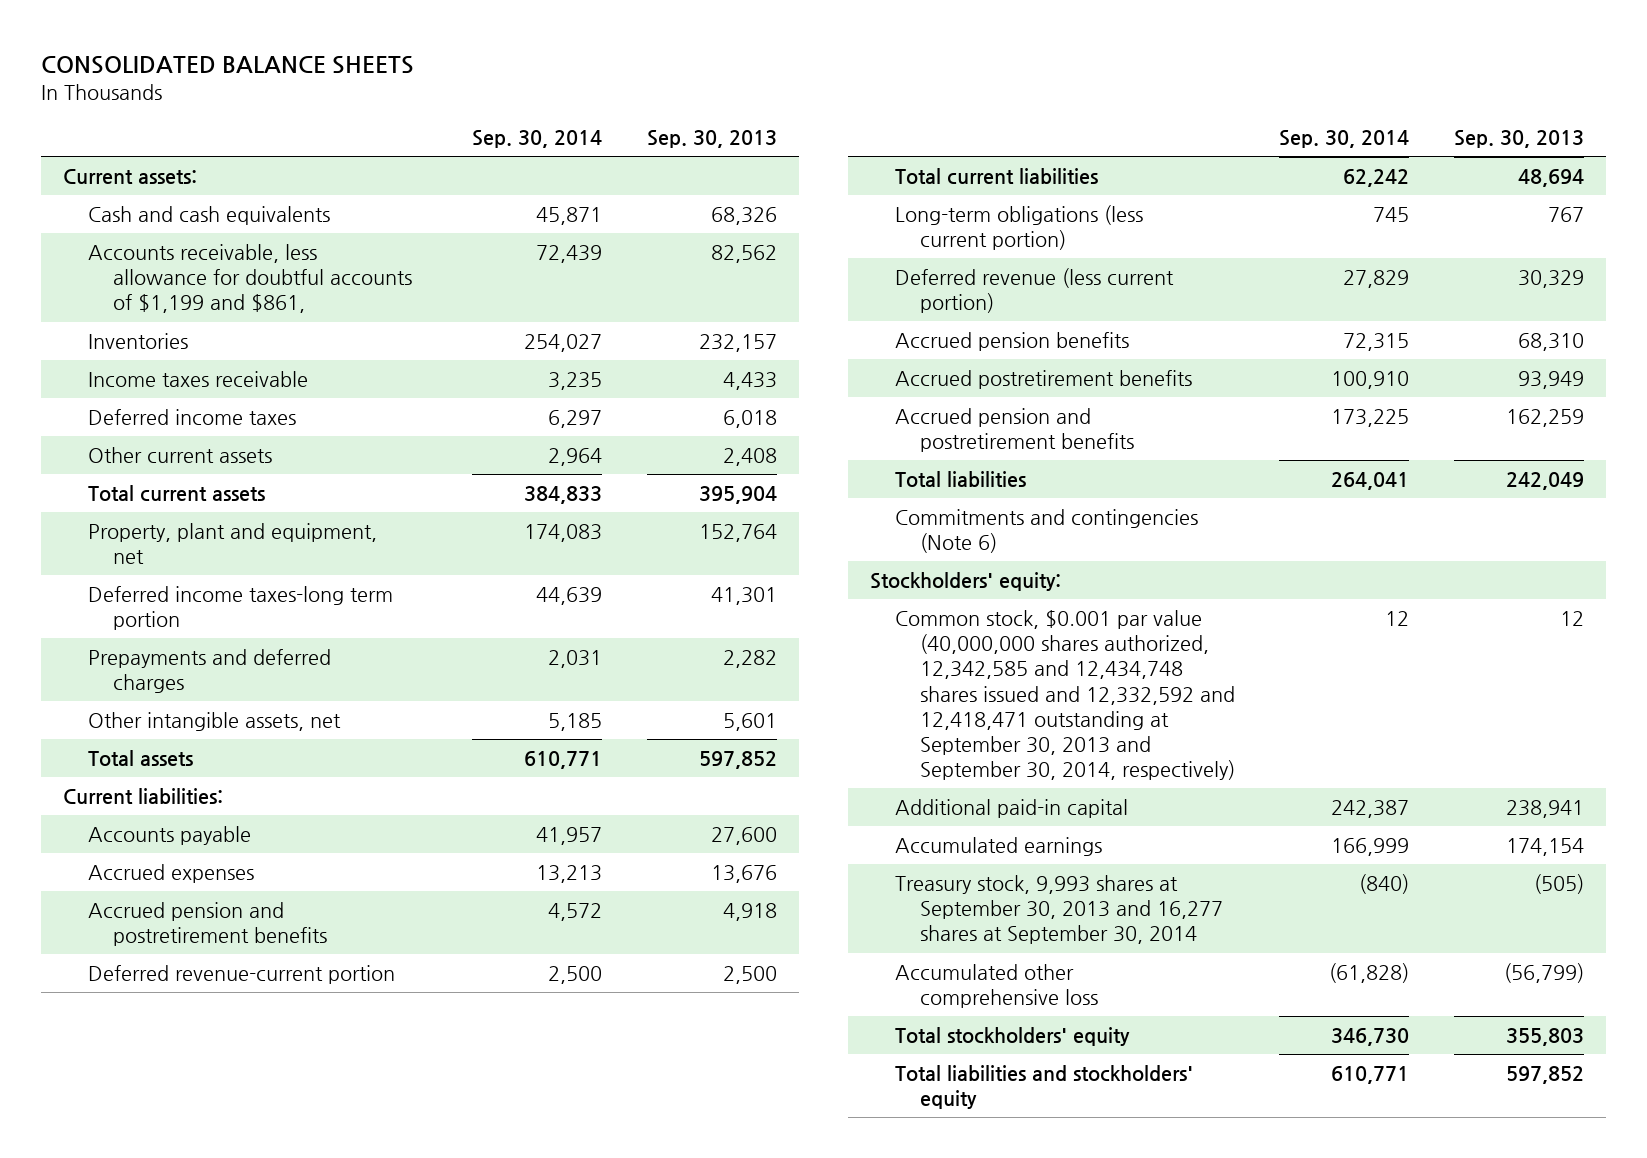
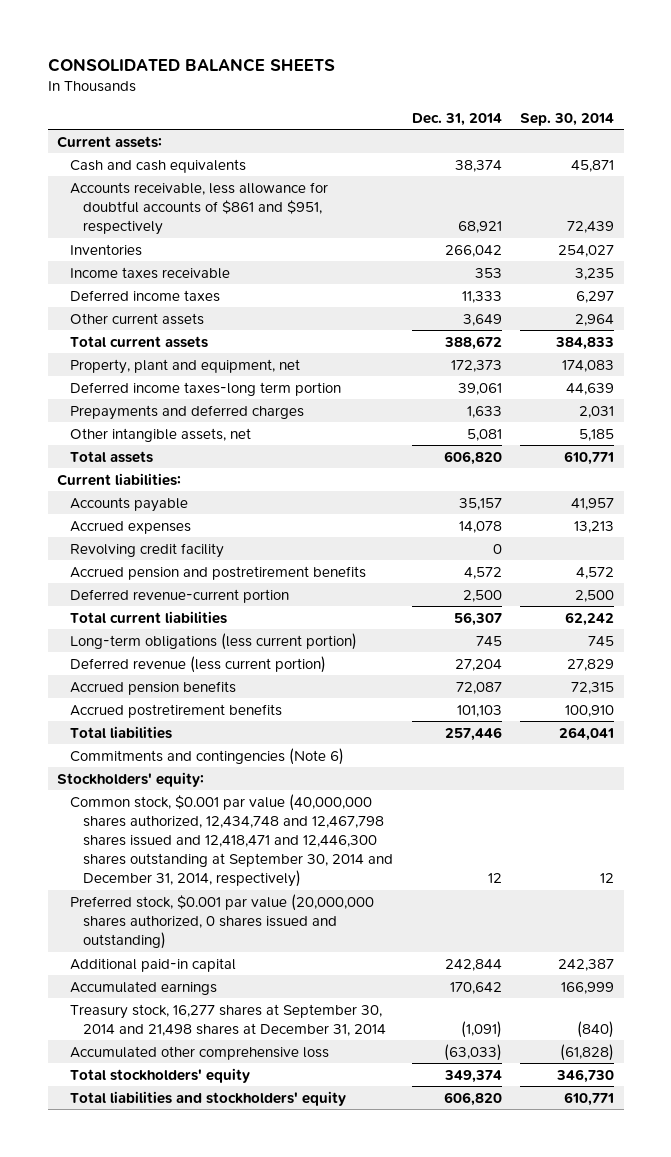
- | Sep. 30, 2014 | Sep. 30, 2013
+ | Dec. 31, 2014 | Sep. 30, 2014
- Accounts receivable, less allowance for doubtful accounts of $1,199 and $861, | 72,439 | 82,562
+ Accounts receivable, less allowance for doubtful accounts of $861 and $951, respectively | 68,921 | 72,439
+ Revolving credit facility | 0 |
- Accrued pension and postretirement benefits | 173,225 | 162,259
- Common stock, $0.001 par value (40,000,000 shares authorized, 12,342,585 and 12,434,748 shares issued and 12,332,592 and 12,418,471 outstanding at September 30, 2013 and September 30, 2014, respectively) | 12 | 12
+ Common stock, $0.001 par value (40,000,000 shares authorized, 12,434,748 and 12,467,798 shares issued and 12,418,471 and 12,446,300 shares outstanding at September 30, 2014 and December 31, 2014, respectively) | 12 | 12
+ Preferred stock, $0.001 par value (20,000,000 shares authorized, 0 shares issued and outstanding)
- Treasury stock, 9,993 shares at September 30, 2013 and 16,277 shares at September 30, 2014 | (840) | (505)
+ Treasury stock, 16,277 shares at September 30, 2014 and 21,498 shares at December 31, 2014 | (1,091) | (840)

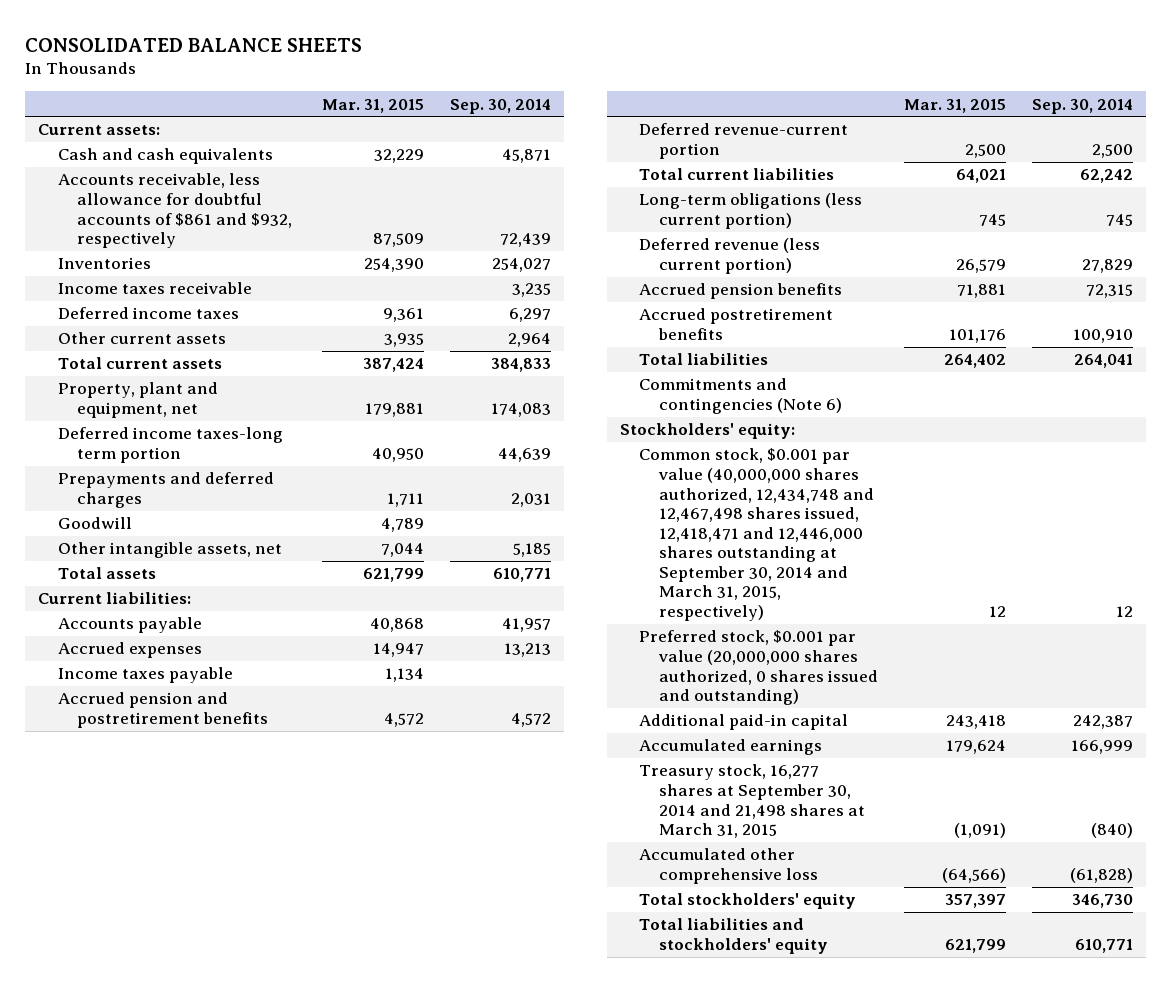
- | Dec. 31, 2014 | Sep. 30, 2014
+ | Mar. 31, 2015 | Sep. 30, 2014
- Accounts receivable, less allowance for doubtful accounts of $861 and $951, respectively | 68,921 | 72,439
+ Accounts receivable, less allowance for doubtful accounts of $861 and $932, respectively | 87,509 | 72,439
+ Goodwill | 4,789 |
- Revolving credit facility | 0 |
+ Income taxes payable | 1,134 |
- Common stock, $0.001 par value (40,000,000 shares authorized, 12,434,748 and 12,467,798 shares issued and 12,418,471 and 12,446,300 shares outstanding at September 30, 2014 and December 31, 2014, respectively) | 12 | 12
+ Common stock, $0.001 par value (40,000,000 shares authorized, 12,434,748 and 12,467,498 shares issued, 12,418,471 and 12,446,000 shares outstanding at September 30, 2014 and March 31, 2015, respectively) | 12 | 12
- Treasury stock, 16,277 shares at September 30, 2014 and 21,498 shares at December 31, 2014 | (1,091) | (840)
+ Treasury stock, 16,277 shares at September 30, 2014 and 21,498 shares at March 31, 2015 | (1,091) | (840)

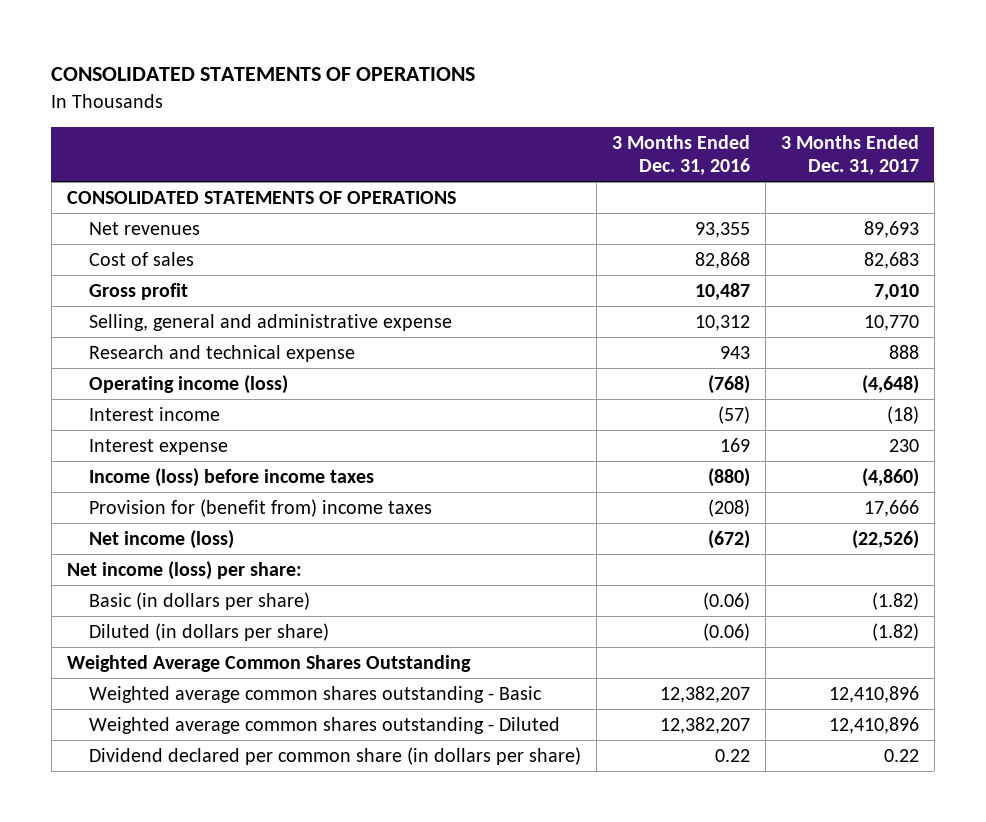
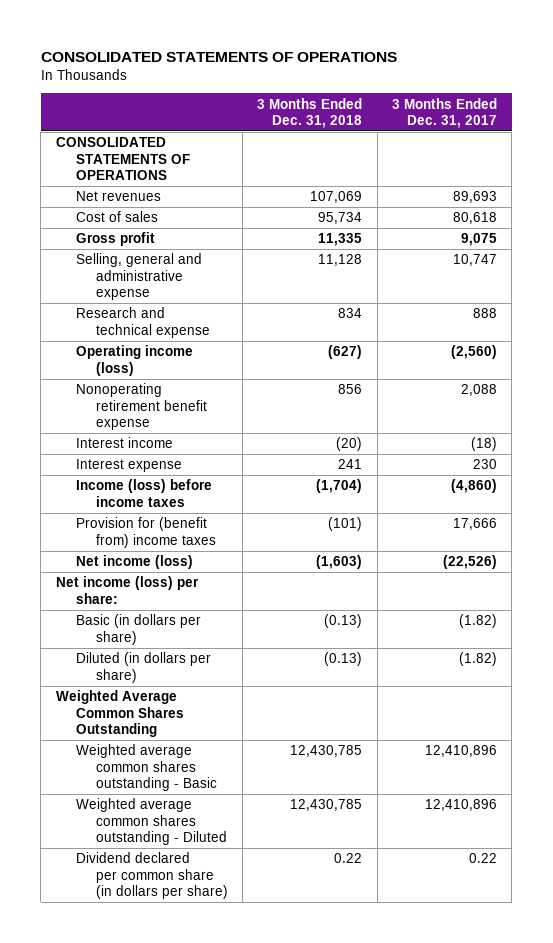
- | 3 Months Ended Dec. 31, 2016 | 3 Months Ended Dec. 31, 2017
+ | 3 Months Ended Dec. 31, 2018 | 3 Months Ended Dec. 31, 2017
- Cost of sales | 82,868 | 82,683
- Gross profit | 10,487 | 7,010
- Selling, general and administrative expense | 10,312 | 10,770
+ Cost of sales | 95,734 | 80,618
+ Gross profit | 11,335 | 9,075
+ Selling, general and administrative expense | 11,128 | 10,747
- Operating income (loss) | (768) | (4,648)
+ Operating income (loss) | (627) | (2,560)
+ Nonoperating retirement benefit expense | 856 | 2,088

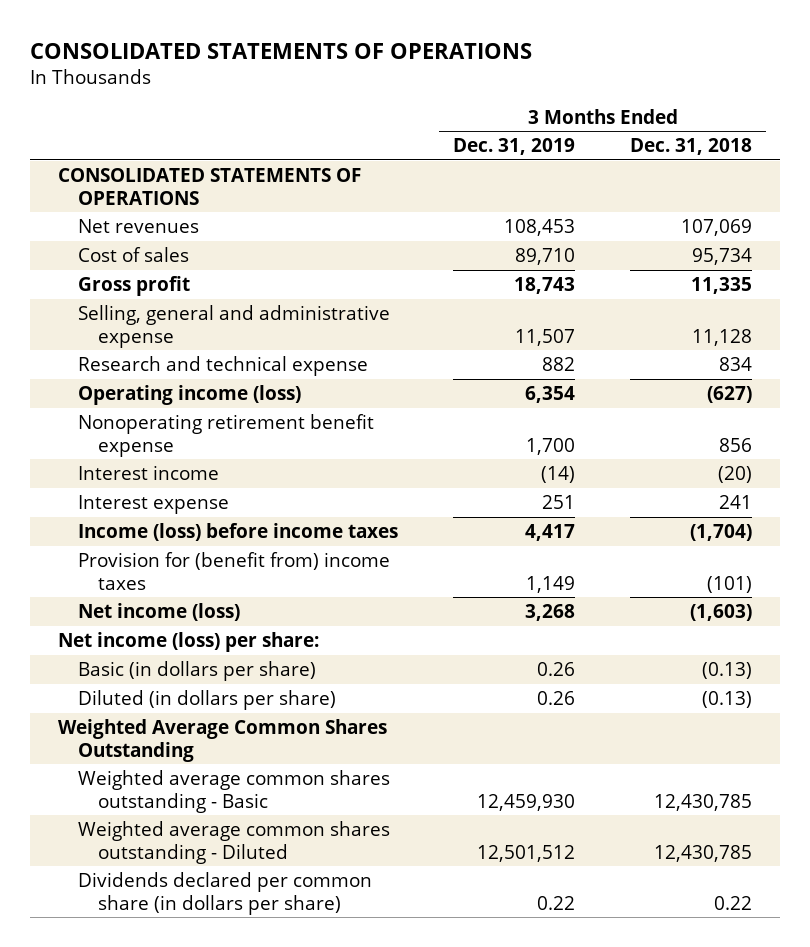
- | 3 Months Ended Dec. 31, 2018 | 3 Months Ended Dec. 31, 2017
+ | 3 Months Ended Dec. 31, 2019 | 3 Months Ended Dec. 31, 2018
- Dividend declared per common share (in dollars per share) | 0.22 | 0.22
+ Dividends declared per common share (in dollars per share) | 0.22 | 0.22

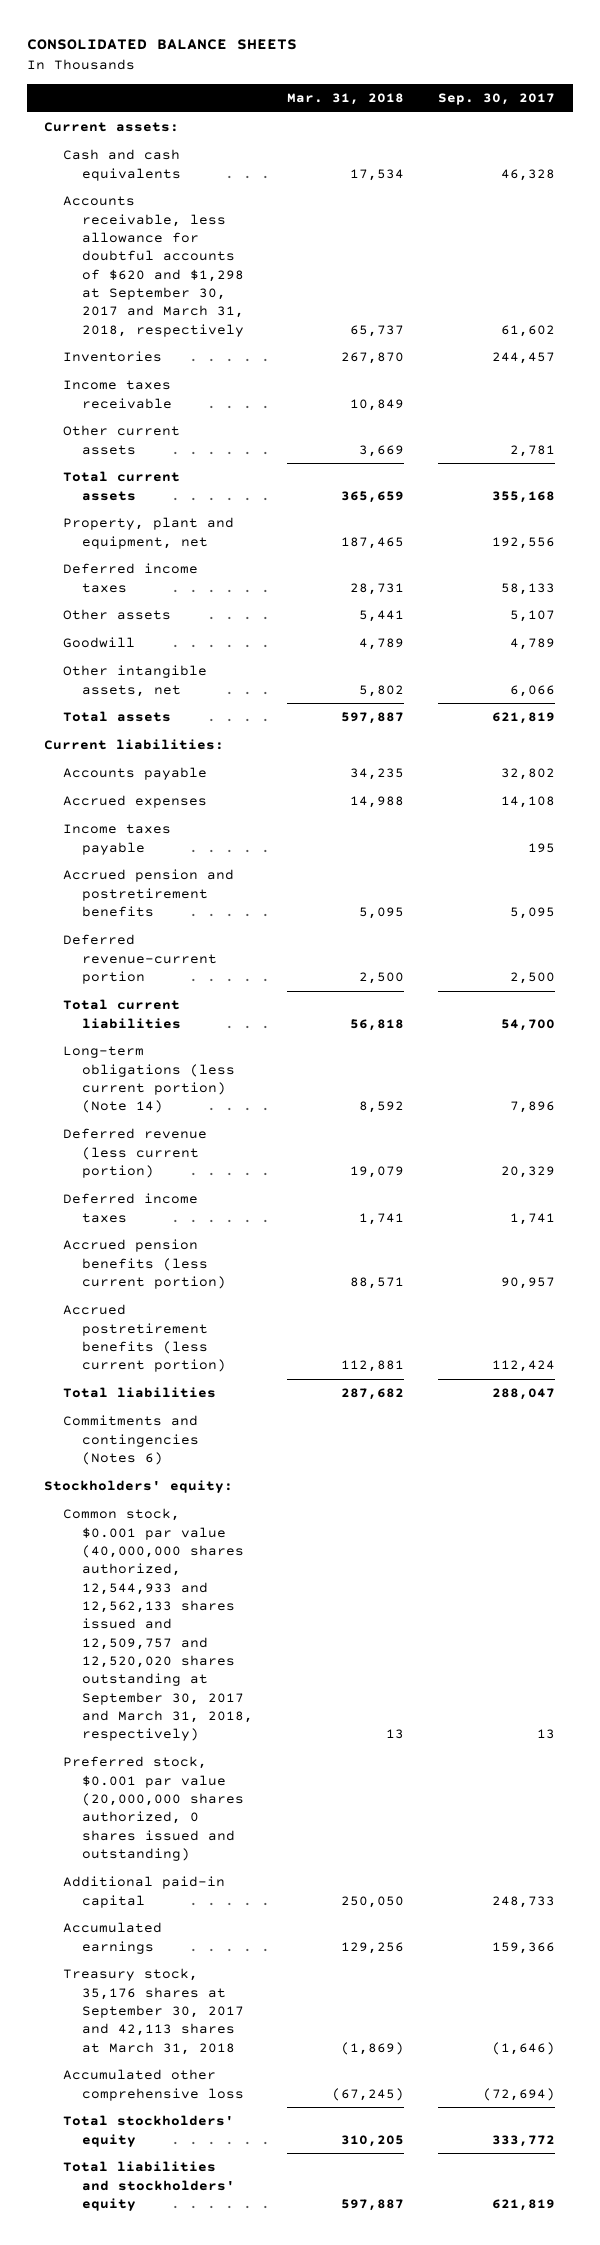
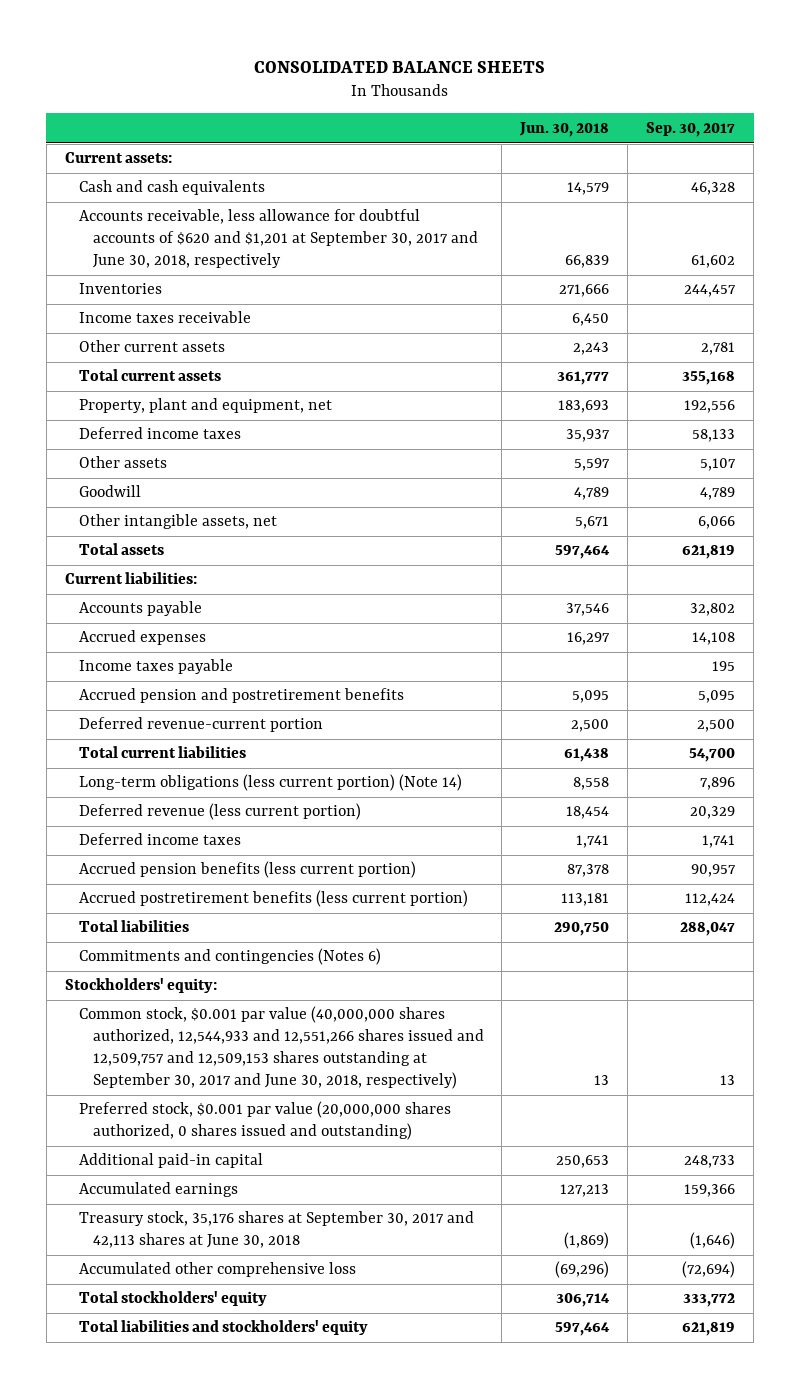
- | Mar. 31, 2018 | Sep. 30, 2017
+ | Jun. 30, 2018 | Sep. 30, 2017
- Accounts receivable, less allowance for doubtful accounts of $620 and $1,298 at September 30, 2017 and March 31, 2018, respectively | 65,737 | 61,602
+ Accounts receivable, less allowance for doubtful accounts of $620 and $1,201 at September 30, 2017 and June 30, 2018, respectively | 66,839 | 61,602
- Common stock, $0.001 par value (40,000,000 shares authorized, 12,544,933 and 12,562,133 shares issued and 12,509,757 and 12,520,020 shares outstanding at September 30, 2017 and March 31, 2018, respectively) | 13 | 13
+ Common stock, $0.001 par value (40,000,000 shares authorized, 12,544,933 and 12,551,266 shares issued and 12,509,757 and 12,509,153 shares outstanding at September 30, 2017 and June 30, 2018, respectively) | 13 | 13
- Treasury stock, 35,176 shares at September 30, 2017 and 42,113 shares at March 31, 2018 | (1,869) | (1,646)
+ Treasury stock, 35,176 shares at September 30, 2017 and 42,113 shares at June 30, 2018 | (1,869) | (1,646)

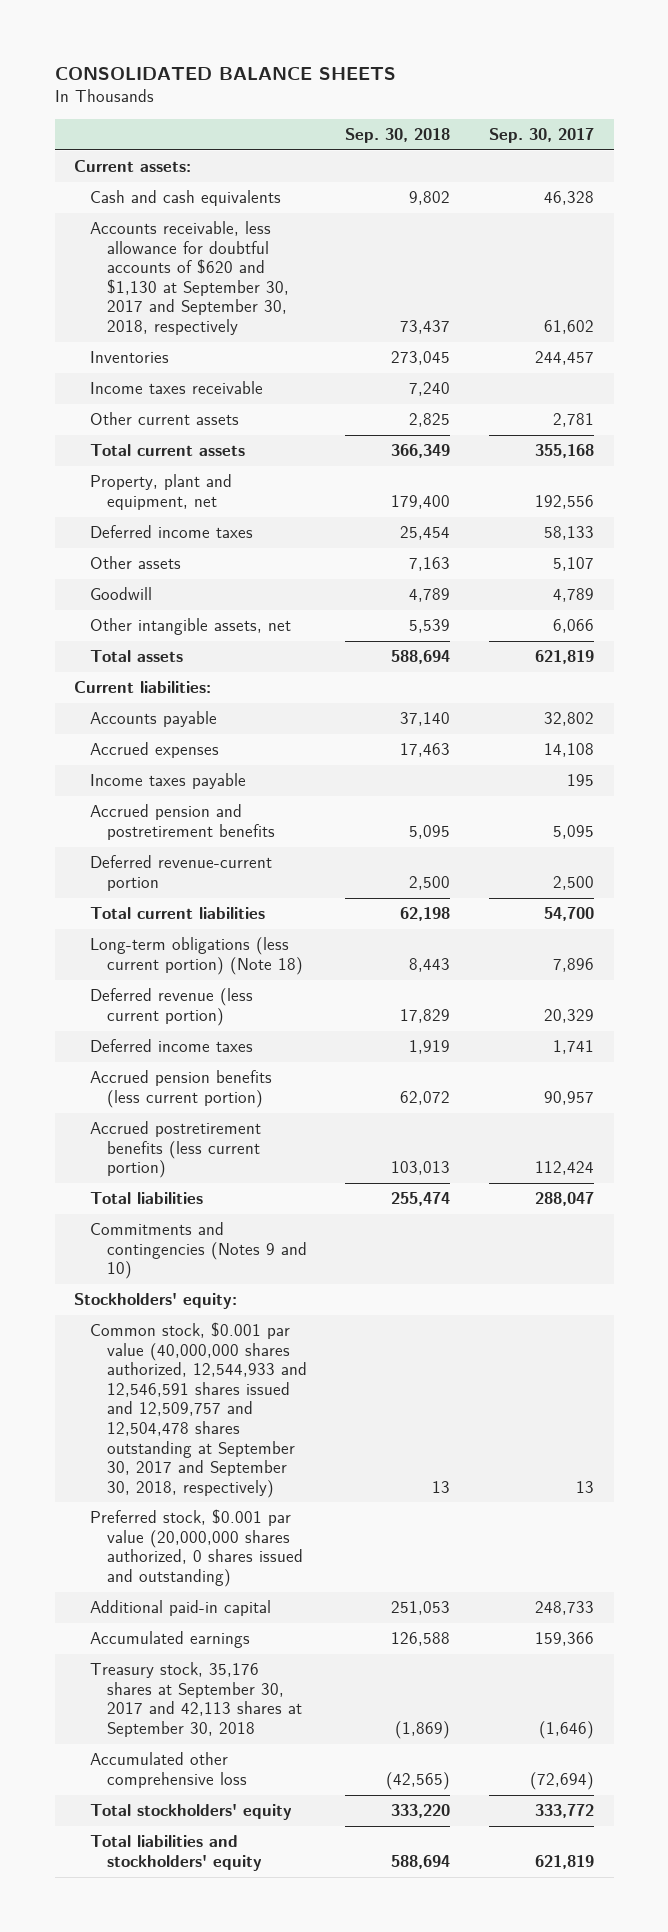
- | Jun. 30, 2018 | Sep. 30, 2017
+ | Sep. 30, 2018 | Sep. 30, 2017
- Accounts receivable, less allowance for doubtful accounts of $620 and $1,201 at September 30, 2017 and June 30, 2018, respectively | 66,839 | 61,602
+ Accounts receivable, less allowance for doubtful accounts of $620 and $1,130 at September 30, 2017 and September 30, 2018, respectively | 73,437 | 61,602
- Long-term obligations (less current portion) (Note 14) | 8,558 | 7,896
+ Long-term obligations (less current portion) (Note 18) | 8,443 | 7,896
- Commitments and contingencies (Notes 6)
+ Commitments and contingencies (Notes 9 and 10)
- Common stock, $0.001 par value (40,000,000 shares authorized, 12,544,933 and 12,551,266 shares issued and 12,509,757 and 12,509,153 shares outstanding at September 30, 2017 and June 30, 2018, respectively) | 13 | 13
+ Common stock, $0.001 par value (40,000,000 shares authorized, 12,544,933 and 12,546,591 shares issued and 12,509,757 and 12,504,478 shares outstanding at September 30, 2017 and September 30, 2018, respectively) | 13 | 13
- Treasury stock, 35,176 shares at September 30, 2017 and 42,113 shares at June 30, 2018 | (1,869) | (1,646)
+ Treasury stock, 35,176 shares at September 30, 2017 and 42,113 shares at September 30, 2018 | (1,869) | (1,646)

